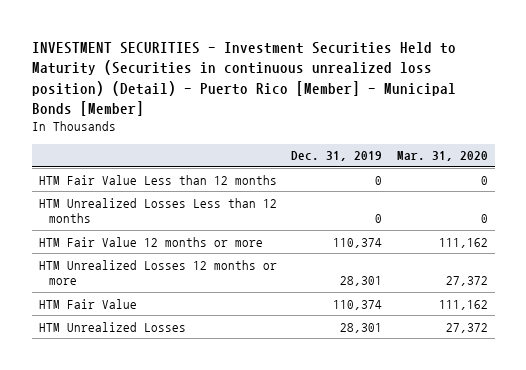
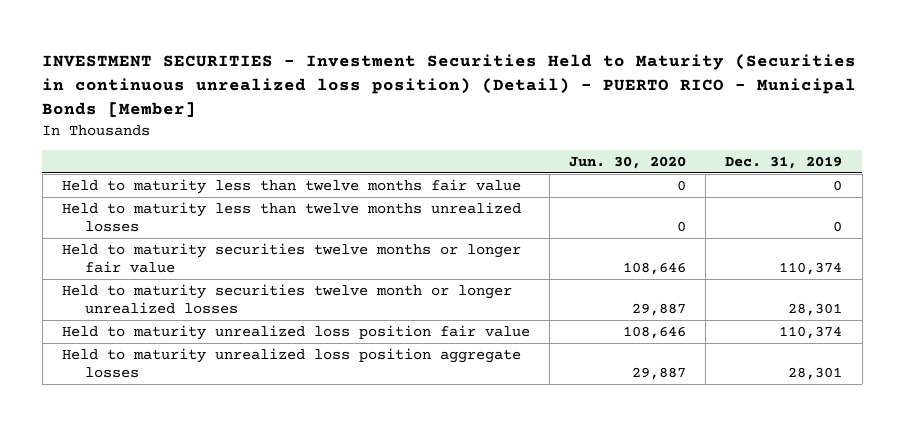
- INVESTMENT SECURITIES - Investment Securities Held to Maturity (Securities in continuous unrealized loss position) (Detail) - Puerto Rico [Member] - Municipal Bonds [Member]
+ INVESTMENT SECURITIES - Investment Securities Held to Maturity (Securities in continuous unrealized loss position) (Detail) - PUERTO RICO - Municipal Bonds [Member]
- | Dec. 31, 2019 | Mar. 31, 2020
+ | Jun. 30, 2020 | Dec. 31, 2019
- HTM Fair Value Less than 12 months | 0 | 0
- HTM Unrealized Losses Less than 12 months | 0 | 0
- HTM Fair Value 12 months or more | 110,374 | 111,162
- HTM Unrealized Losses 12 months or more | 28,301 | 27,372
- HTM Fair Value | 110,374 | 111,162
- HTM Unrealized Losses | 28,301 | 27,372
+ Held to maturity less than twelve months fair value | 0 | 0
+ Held to maturity less than twelve months unrealized losses | 0 | 0
+ Held to maturity securities twelve months or longer fair value | 108,646 | 110,374
+ Held to maturity securities twelve month or longer unrealized losses | 29,887 | 28,301
+ Held to maturity unrealized loss position fair value | 108,646 | 110,374
+ Held to maturity unrealized loss position aggregate losses | 29,887 | 28,301

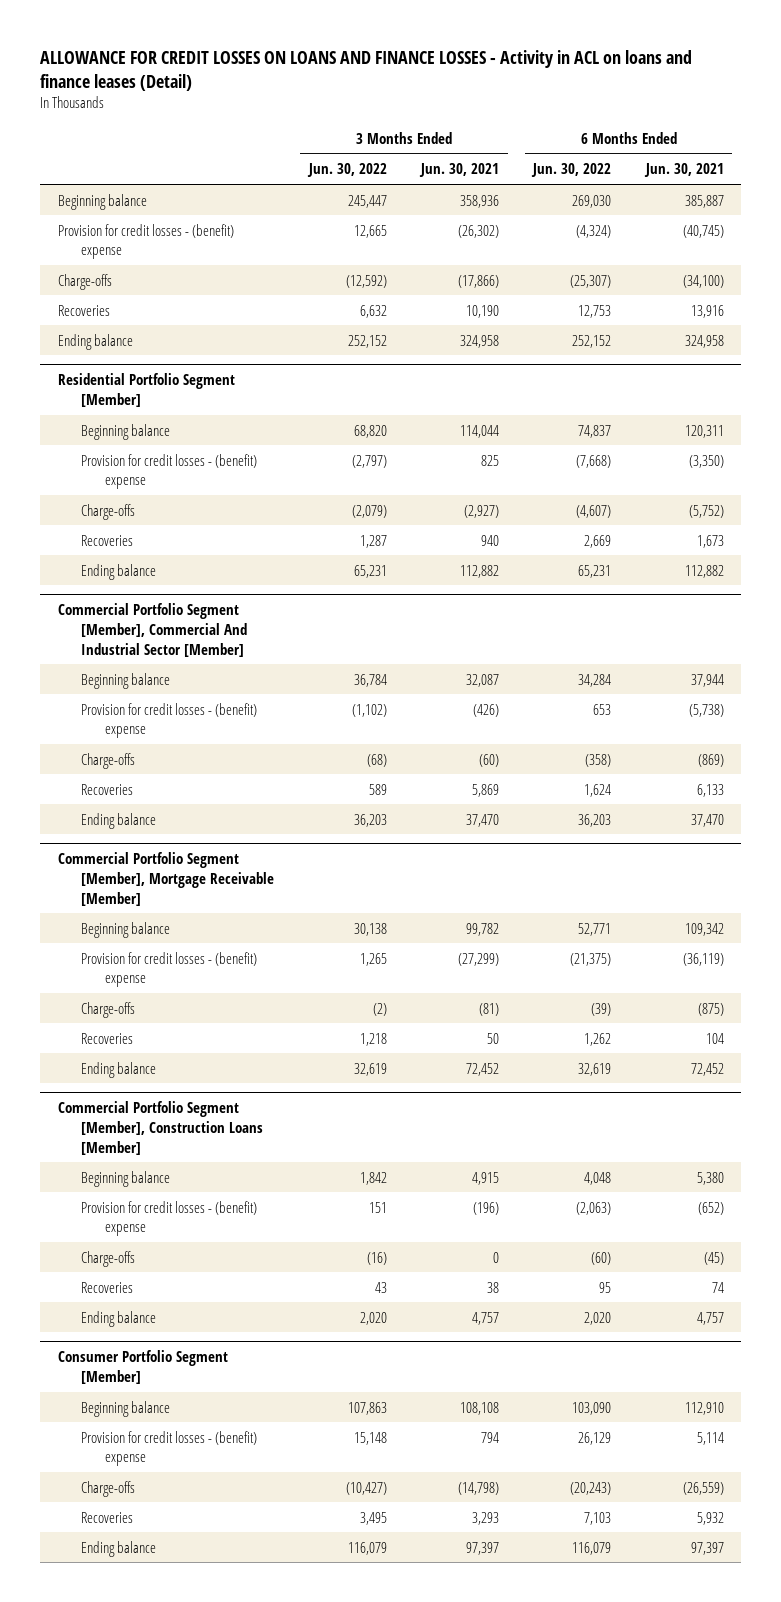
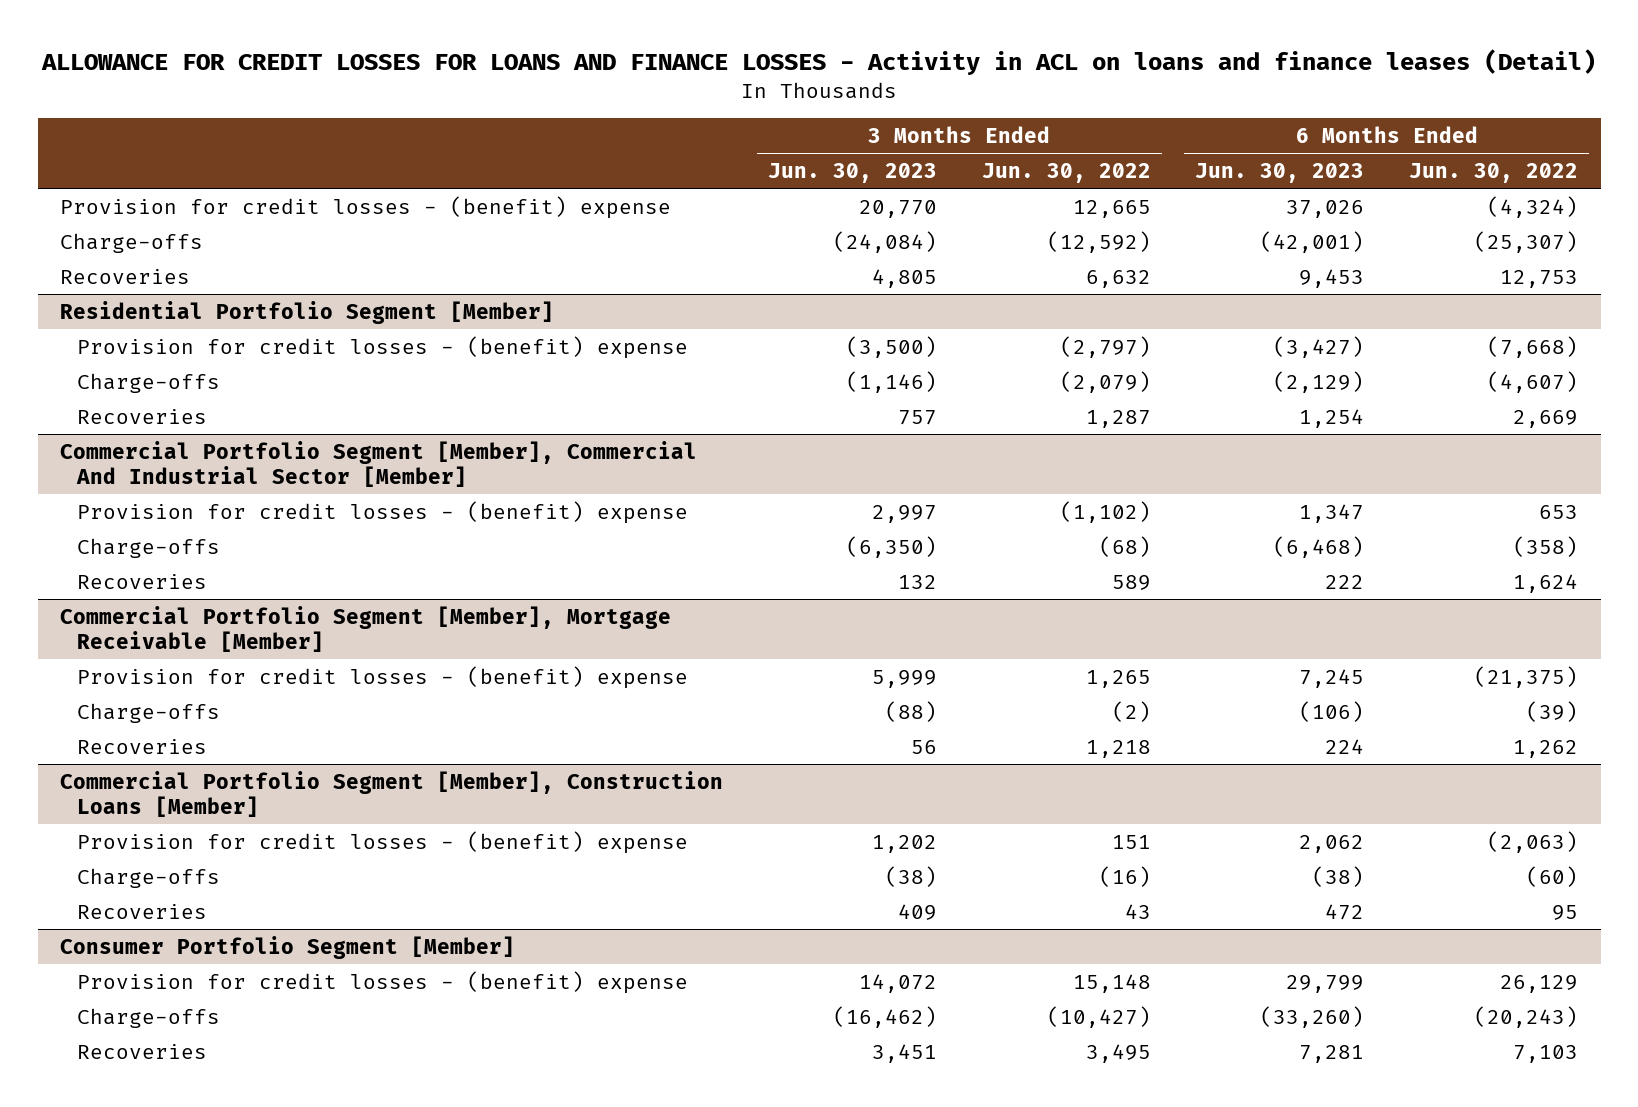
- ALLOWANCE FOR CREDIT LOSSES ON LOANS AND FINANCE LOSSES - Activity in ACL on loans and finance leases (Detail)
+ ALLOWANCE FOR CREDIT LOSSES FOR LOANS AND FINANCE LOSSES - Activity in ACL on loans and finance leases (Detail)
- | 3 Months Ended Jun. 30, 2022 | 3 Months Ended Jun. 30, 2021 | 6 Months Ended Jun. 30, 2022 | 6 Months Ended Jun. 30, 2021
+ | 3 Months Ended Jun. 30, 2023 | 3 Months Ended Jun. 30, 2022 | 6 Months Ended Jun. 30, 2023 | 6 Months Ended Jun. 30, 2022
- Beginning balance | 245,447 | 358,936 | 269,030 | 385,887
- Ending balance | 252,152 | 324,958 | 252,152 | 324,958
@ Residential Portfolio Segment [Member]
- Beginning balance | 68,820 | 114,044 | 74,837 | 120,311
- Ending balance | 65,231 | 112,882 | 65,231 | 112,882
@ Commercial Portfolio Segment [Member], Commercial And Industrial Sector [Member]
- Beginning balance | 36,784 | 32,087 | 34,284 | 37,944
- Ending balance | 36,203 | 37,470 | 36,203 | 37,470
@ Commercial Portfolio Segment [Member], Mortgage Receivable [Member]
- Beginning balance | 30,138 | 99,782 | 52,771 | 109,342
- Ending balance | 32,619 | 72,452 | 32,619 | 72,452
@ Commercial Portfolio Segment [Member], Construction Loans [Member]
- Beginning balance | 1,842 | 4,915 | 4,048 | 5,380
- Ending balance | 2,020 | 4,757 | 2,020 | 4,757
@ Consumer Portfolio Segment [Member]
- Beginning balance | 107,863 | 108,108 | 103,090 | 112,910
- Ending balance | 116,079 | 97,397 | 116,079 | 97,397

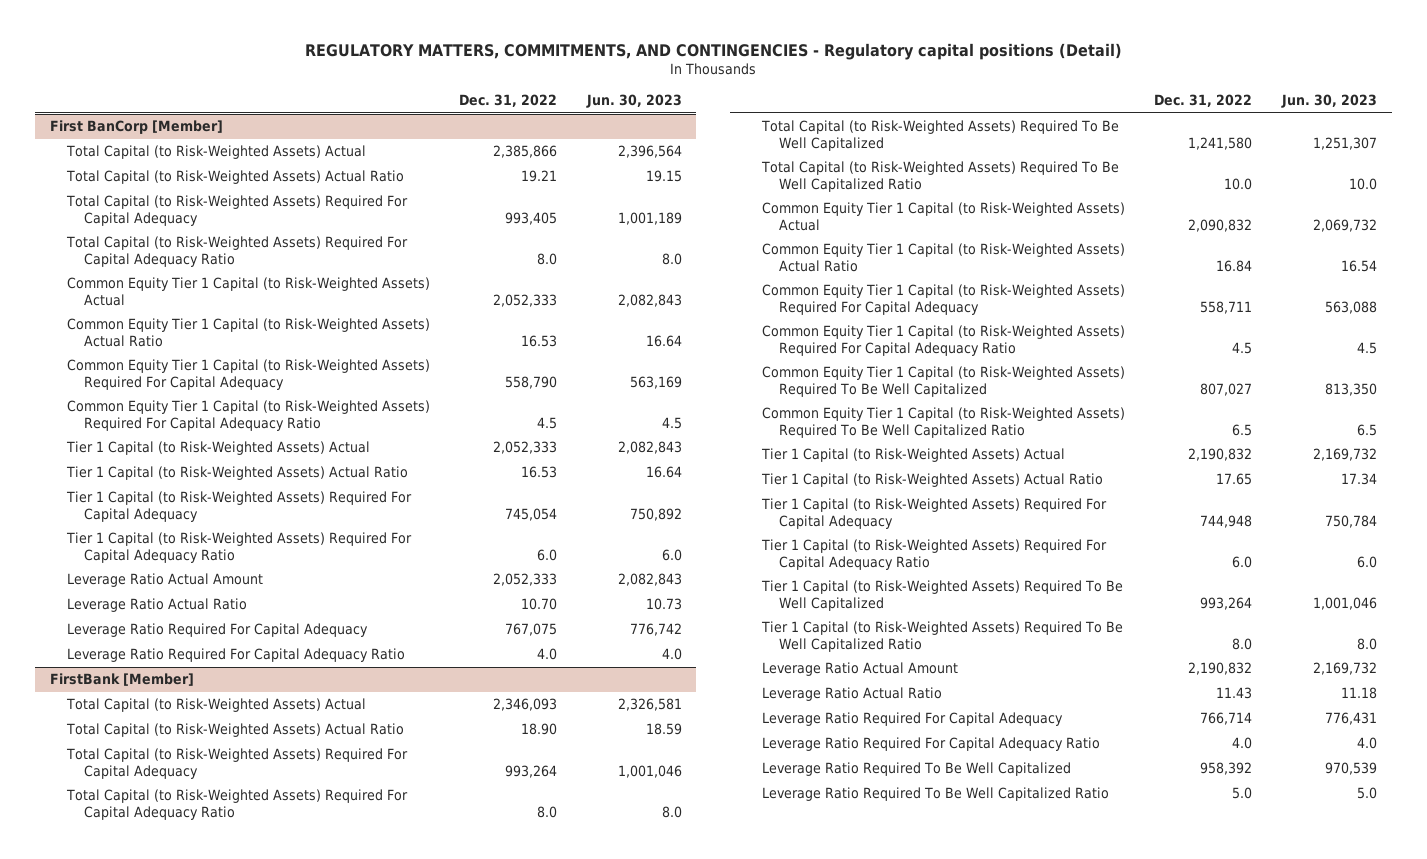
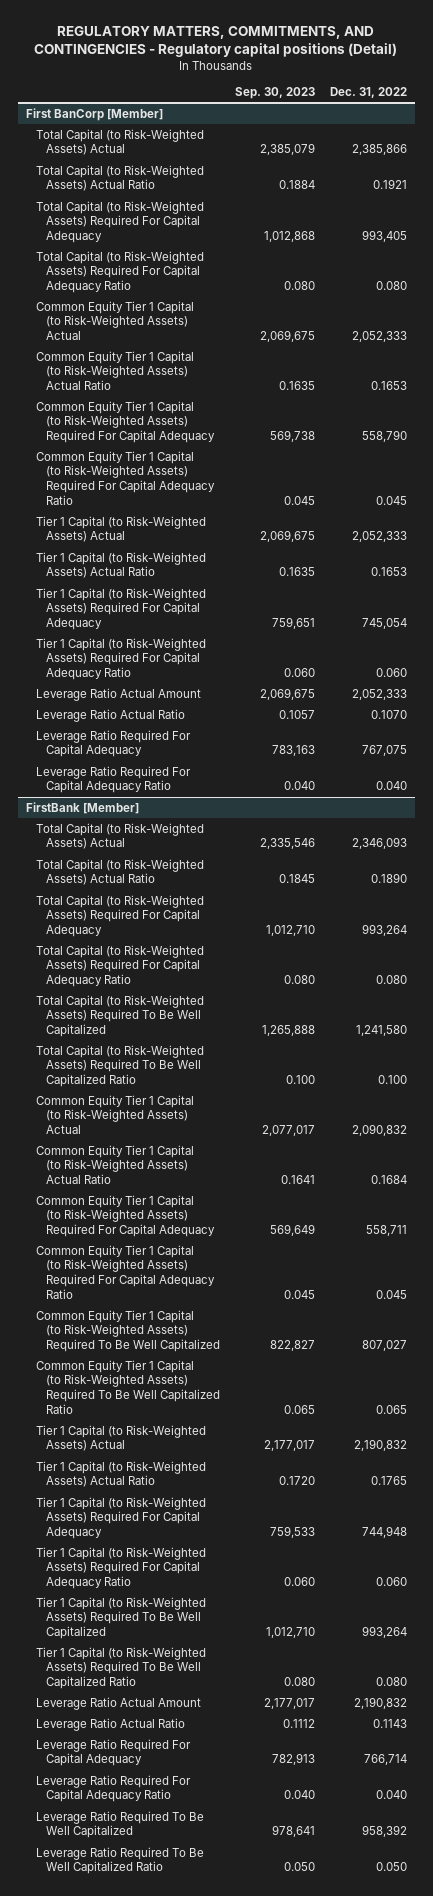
- | Dec. 31, 2022 | Jun. 30, 2023
+ | Sep. 30, 2023 | Dec. 31, 2022
@ First BanCorp [Member]
- Total Capital (to Risk-Weighted Assets) Actual Ratio | 19.21 | 19.15
+ Total Capital (to Risk-Weighted Assets) Actual Ratio | 0.1884 | 0.1921
- Total Capital (to Risk-Weighted Assets) Required For Capital Adequacy Ratio | 8.0 | 8.0
+ Total Capital (to Risk-Weighted Assets) Required For Capital Adequacy Ratio | 0.080 | 0.080
- Common Equity Tier 1 Capital (to Risk-Weighted Assets) Actual Ratio | 16.53 | 16.64
+ Common Equity Tier 1 Capital (to Risk-Weighted Assets) Actual Ratio | 0.1635 | 0.1653
- Common Equity Tier 1 Capital (to Risk-Weighted Assets) Required For Capital Adequacy Ratio | 4.5 | 4.5
+ Common Equity Tier 1 Capital (to Risk-Weighted Assets) Required For Capital Adequacy Ratio | 0.045 | 0.045
- Tier 1 Capital (to Risk-Weighted Assets) Actual Ratio | 16.53 | 16.64
+ Tier 1 Capital (to Risk-Weighted Assets) Actual Ratio | 0.1635 | 0.1653
- Tier 1 Capital (to Risk-Weighted Assets) Required For Capital Adequacy Ratio | 6.0 | 6.0
+ Tier 1 Capital (to Risk-Weighted Assets) Required For Capital Adequacy Ratio | 0.060 | 0.060
- Leverage Ratio Actual Ratio | 10.70 | 10.73
+ Leverage Ratio Actual Ratio | 0.1057 | 0.1070
- Leverage Ratio Required For Capital Adequacy Ratio | 4.0 | 4.0
+ Leverage Ratio Required For Capital Adequacy Ratio | 0.040 | 0.040
@ FirstBank [Member]
- Total Capital (to Risk-Weighted Assets) Actual Ratio | 18.90 | 18.59
+ Total Capital (to Risk-Weighted Assets) Actual Ratio | 0.1845 | 0.1890
- Total Capital (to Risk-Weighted Assets) Required For Capital Adequacy Ratio | 8.0 | 8.0
+ Total Capital (to Risk-Weighted Assets) Required For Capital Adequacy Ratio | 0.080 | 0.080
- Total Capital (to Risk-Weighted Assets) Required To Be Well Capitalized Ratio | 10.0 | 10.0
+ Total Capital (to Risk-Weighted Assets) Required To Be Well Capitalized Ratio | 0.100 | 0.100
- Common Equity Tier 1 Capital (to Risk-Weighted Assets) Actual Ratio | 16.84 | 16.54
+ Common Equity Tier 1 Capital (to Risk-Weighted Assets) Actual Ratio | 0.1641 | 0.1684
- Common Equity Tier 1 Capital (to Risk-Weighted Assets) Required For Capital Adequacy Ratio | 4.5 | 4.5
+ Common Equity Tier 1 Capital (to Risk-Weighted Assets) Required For Capital Adequacy Ratio | 0.045 | 0.045
- Common Equity Tier 1 Capital (to Risk-Weighted Assets) Required To Be Well Capitalized Ratio | 6.5 | 6.5
+ Common Equity Tier 1 Capital (to Risk-Weighted Assets) Required To Be Well Capitalized Ratio | 0.065 | 0.065
- Tier 1 Capital (to Risk-Weighted Assets) Actual Ratio | 17.65 | 17.34
+ Tier 1 Capital (to Risk-Weighted Assets) Actual Ratio | 0.1720 | 0.1765
- Tier 1 Capital (to Risk-Weighted Assets) Required For Capital Adequacy Ratio | 6.0 | 6.0
+ Tier 1 Capital (to Risk-Weighted Assets) Required For Capital Adequacy Ratio | 0.060 | 0.060
- Tier 1 Capital (to Risk-Weighted Assets) Required To Be Well Capitalized Ratio | 8.0 | 8.0
+ Tier 1 Capital (to Risk-Weighted Assets) Required To Be Well Capitalized Ratio | 0.080 | 0.080
- Leverage Ratio Actual Ratio | 11.43 | 11.18
+ Leverage Ratio Actual Ratio | 0.1112 | 0.1143
- Leverage Ratio Required For Capital Adequacy Ratio | 4.0 | 4.0
+ Leverage Ratio Required For Capital Adequacy Ratio | 0.040 | 0.040
- Leverage Ratio Required To Be Well Capitalized Ratio | 5.0 | 5.0
+ Leverage Ratio Required To Be Well Capitalized Ratio | 0.050 | 0.050

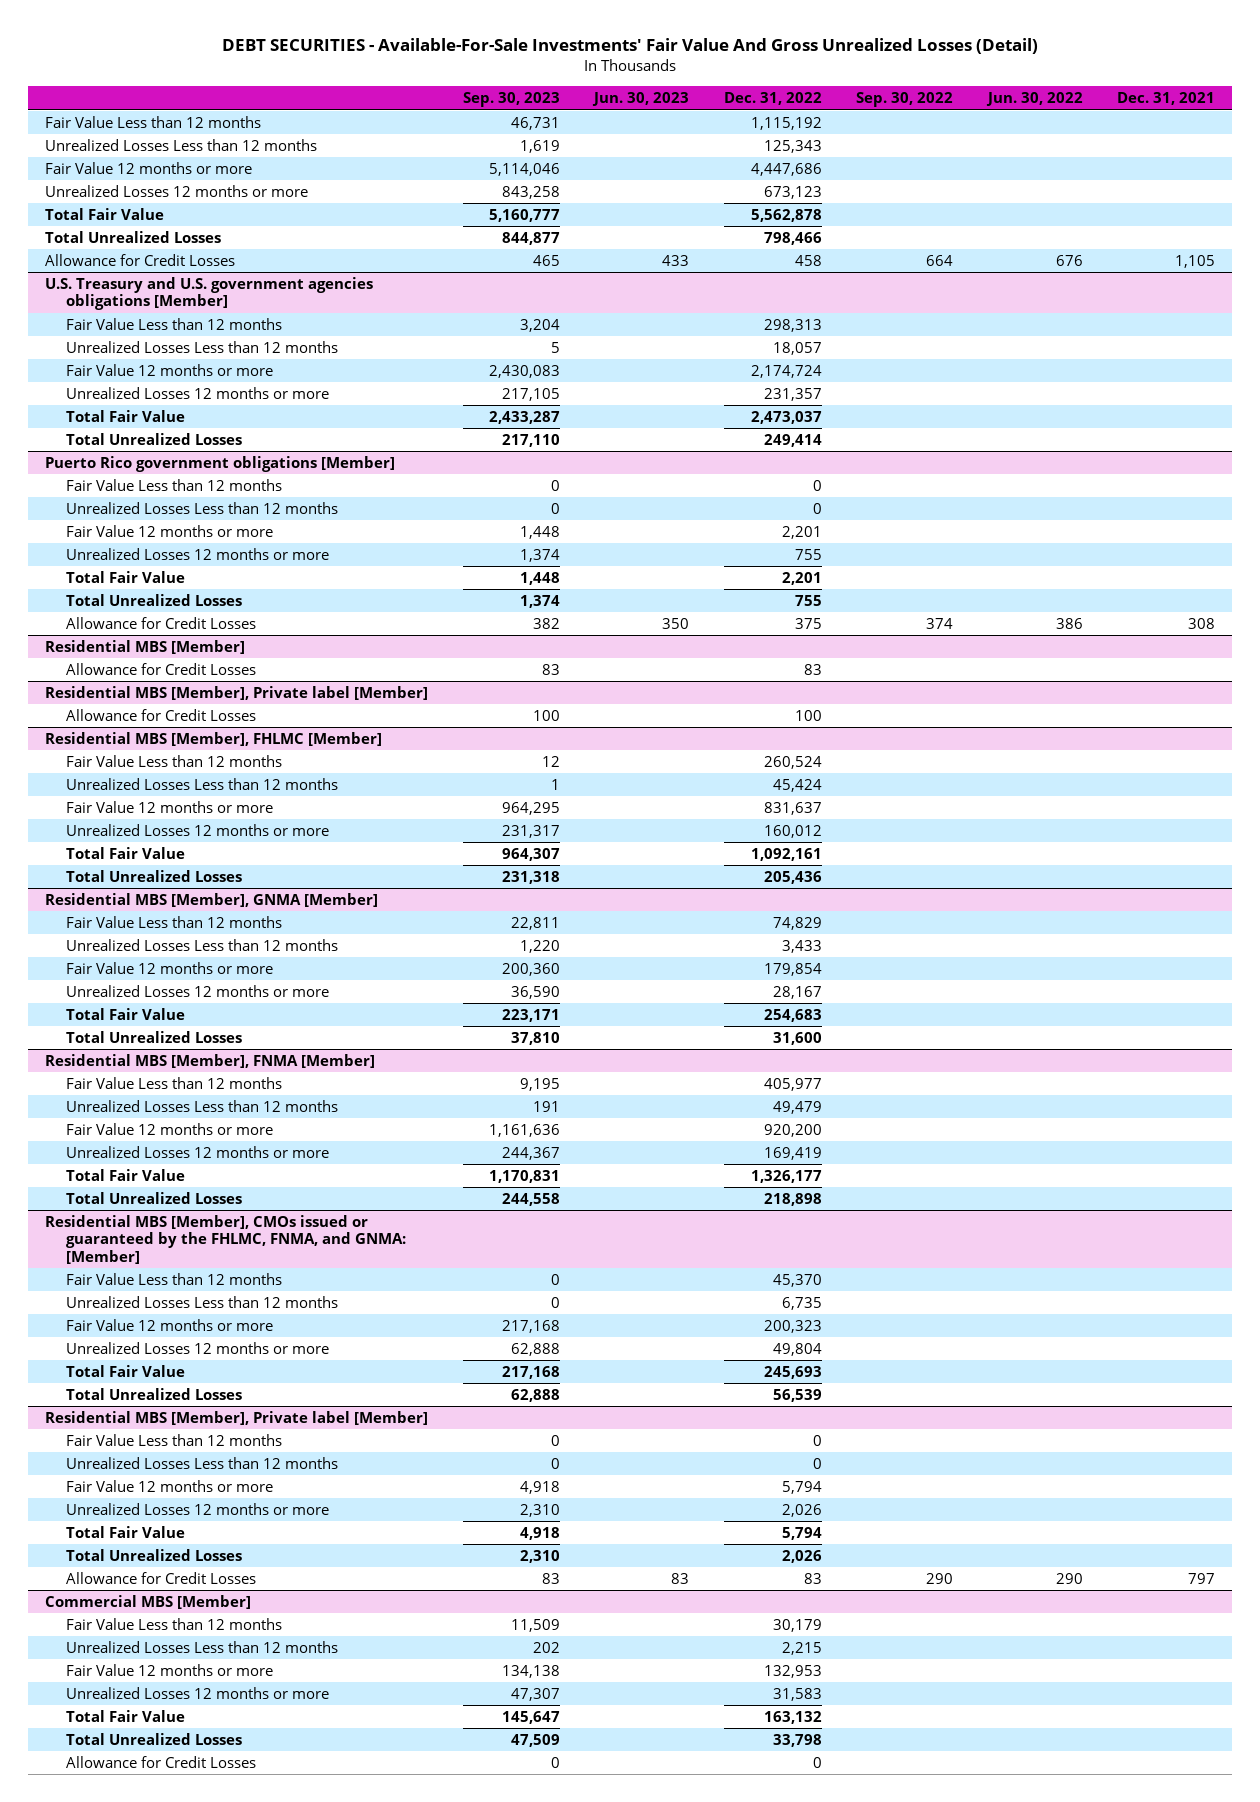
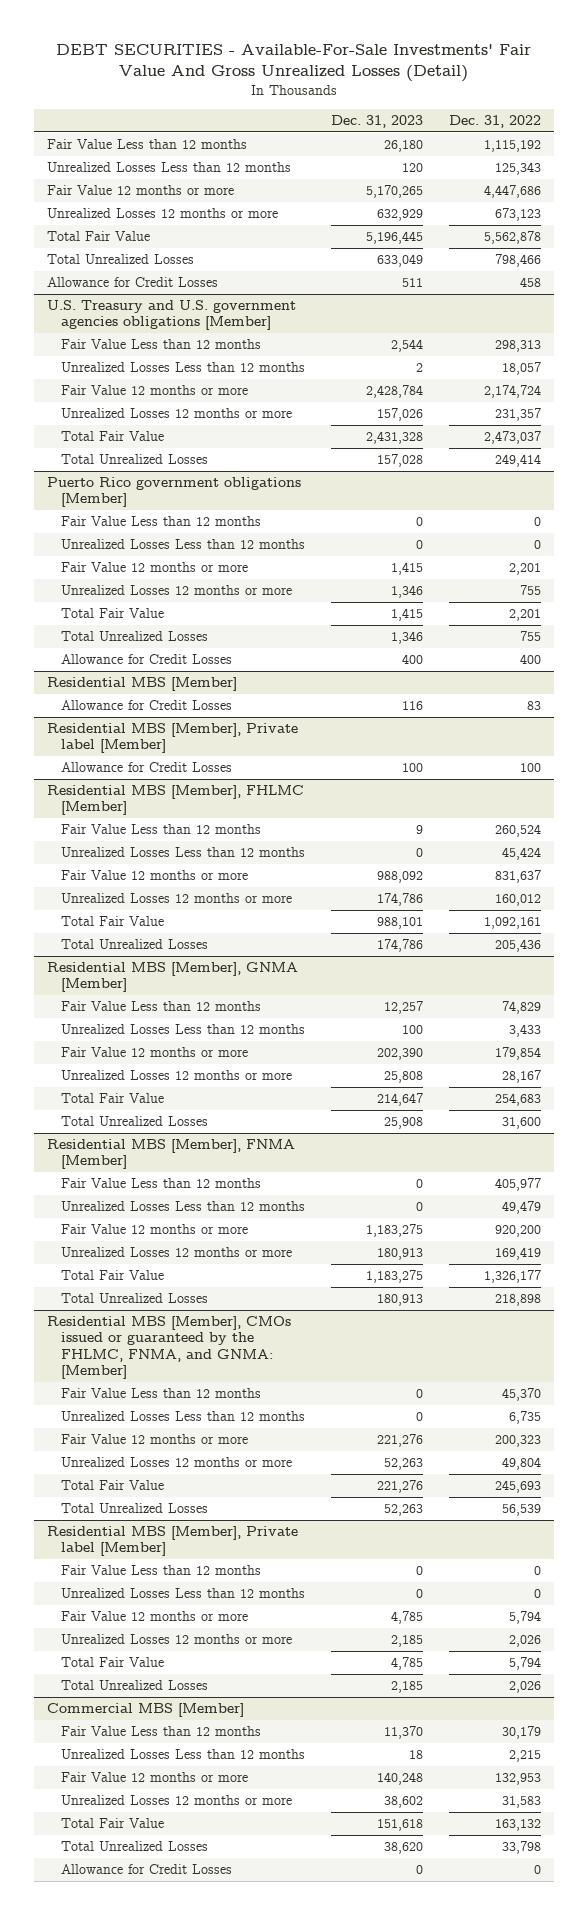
- | Sep. 30, 2023 | Jun. 30, 2023 | Dec. 31, 2022 | Sep. 30, 2022 | Jun. 30, 2022 | Dec. 31, 2021
+ | Dec. 31, 2023 | Dec. 31, 2022
@ Puerto Rico government obligations [Member]
- Allowance for Credit Losses | 382 | 350 | 375 | 374 | 386 | 308
+ Allowance for Credit Losses | 400 | 400
@ Residential MBS [Member], Private label [Member]
- Allowance for Credit Losses | 83 | 83 | 83 | 290 | 290 | 797

